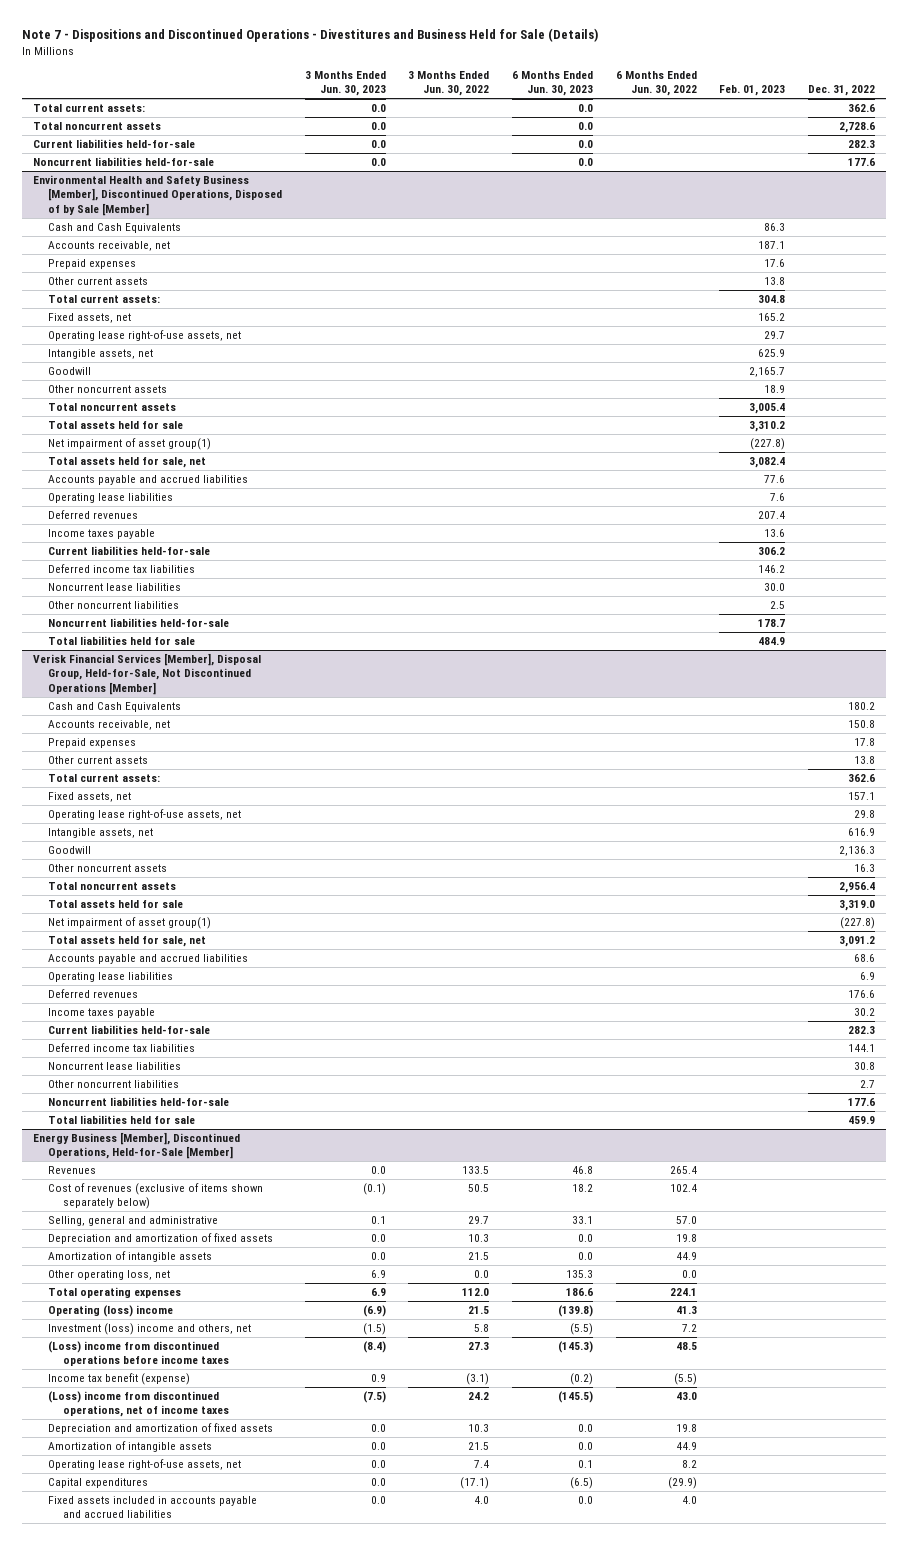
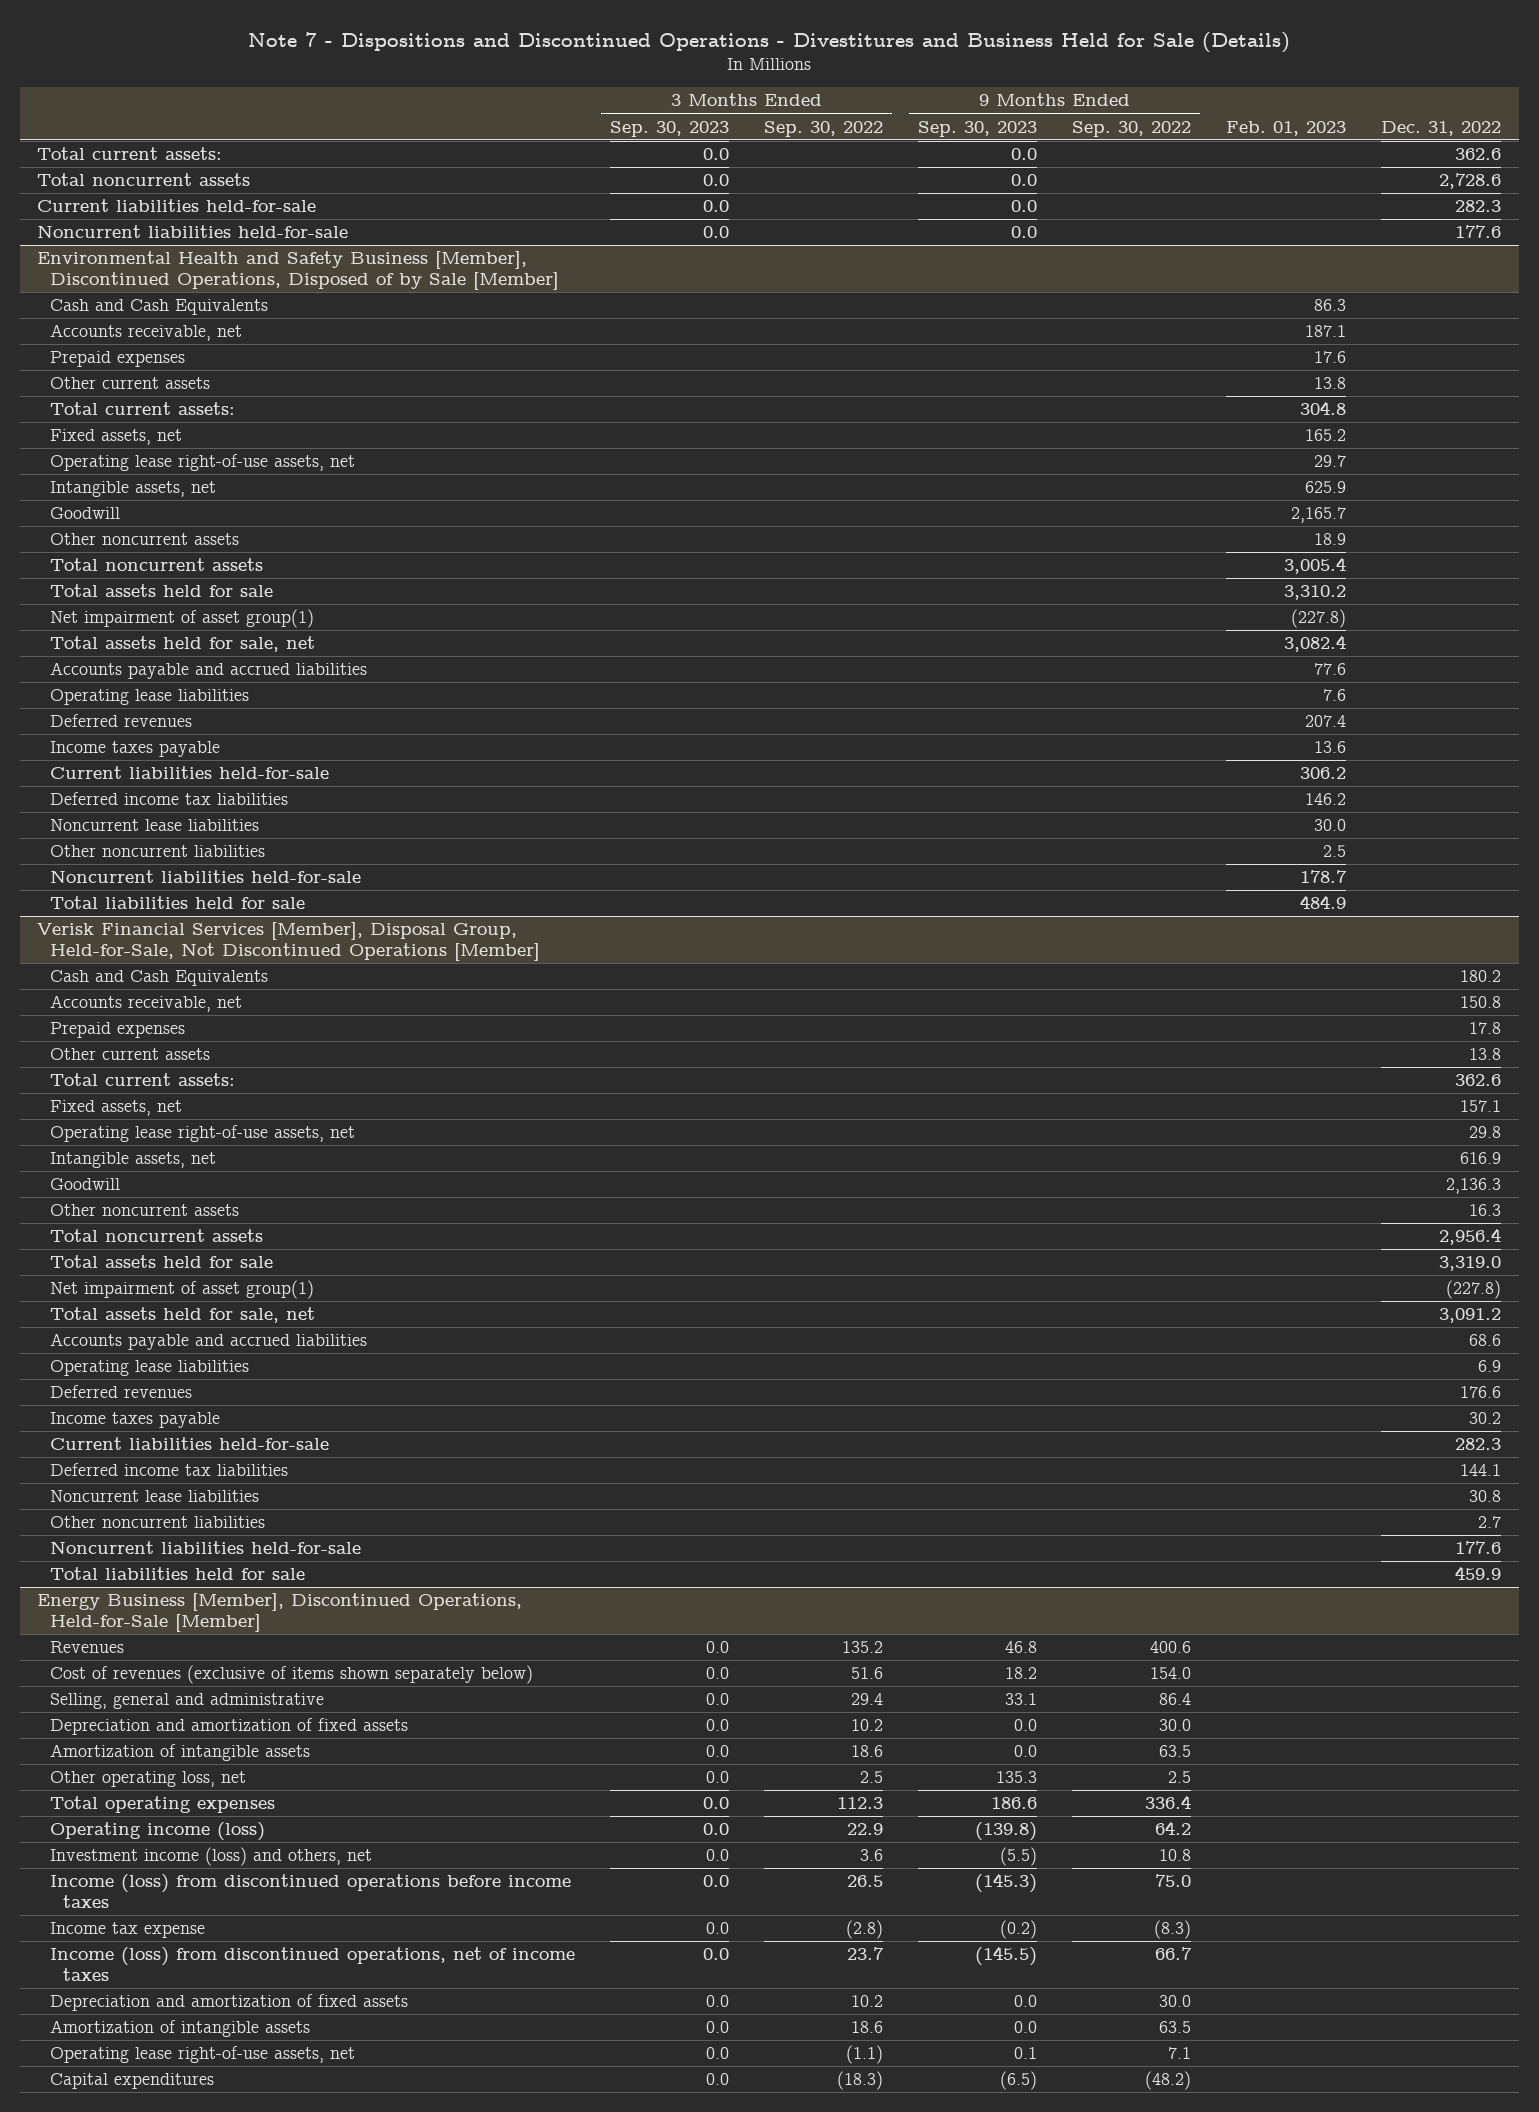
- | 3 Months Ended Jun. 30, 2023 | 3 Months Ended Jun. 30, 2022 | 6 Months Ended Jun. 30, 2023 | 6 Months Ended Jun. 30, 2022 | Feb. 01, 2023 | Dec. 31, 2022
+ | 3 Months Ended Sep. 30, 2023 | 3 Months Ended Sep. 30, 2022 | 9 Months Ended Sep. 30, 2023 | 9 Months Ended Sep. 30, 2022 | Feb. 01, 2023 | Dec. 31, 2022
@ Energy Business [Member], Discontinued Operations, Held-for-Sale [Member]
- Operating (loss) income | (6.9) | 21.5 | (139.8) | 41.3 | |
- Investment (loss) income and others, net | (1.5) | 5.8 | (5.5) | 7.2 | |
- (Loss) income from discontinued operations before income taxes | (8.4) | 27.3 | (145.3) | 48.5 | |
- Income tax benefit (expense) | 0.9 | (3.1) | (0.2) | (5.5) | |
- (Loss) income from discontinued operations, net of income taxes | (7.5) | 24.2 | (145.5) | 43.0 | |
+ Operating income (loss) | 0.0 | 22.9 | (139.8) | 64.2 | |
+ Investment income (loss) and others, net | 0.0 | 3.6 | (5.5) | 10.8 | |
+ Income (loss) from discontinued operations before income taxes | 0.0 | 26.5 | (145.3) | 75.0 | |
+ Income tax expense | 0.0 | (2.8) | (0.2) | (8.3) | |
+ Income (loss) from discontinued operations, net of income taxes | 0.0 | 23.7 | (145.5) | 66.7 | |
- Fixed assets included in accounts payable and accrued liabilities | 0.0 | 4.0 | 0.0 | 4.0 | |

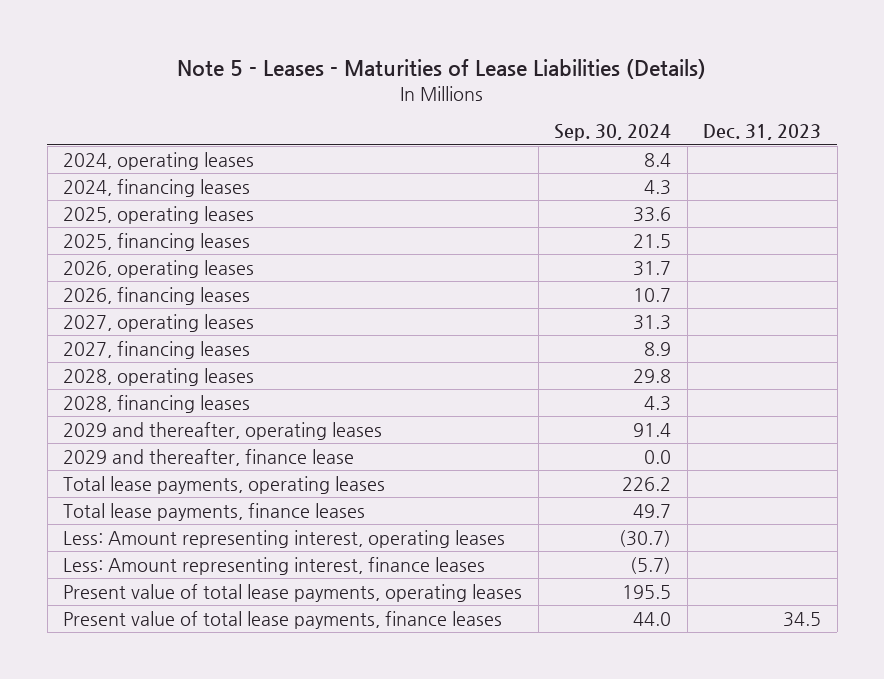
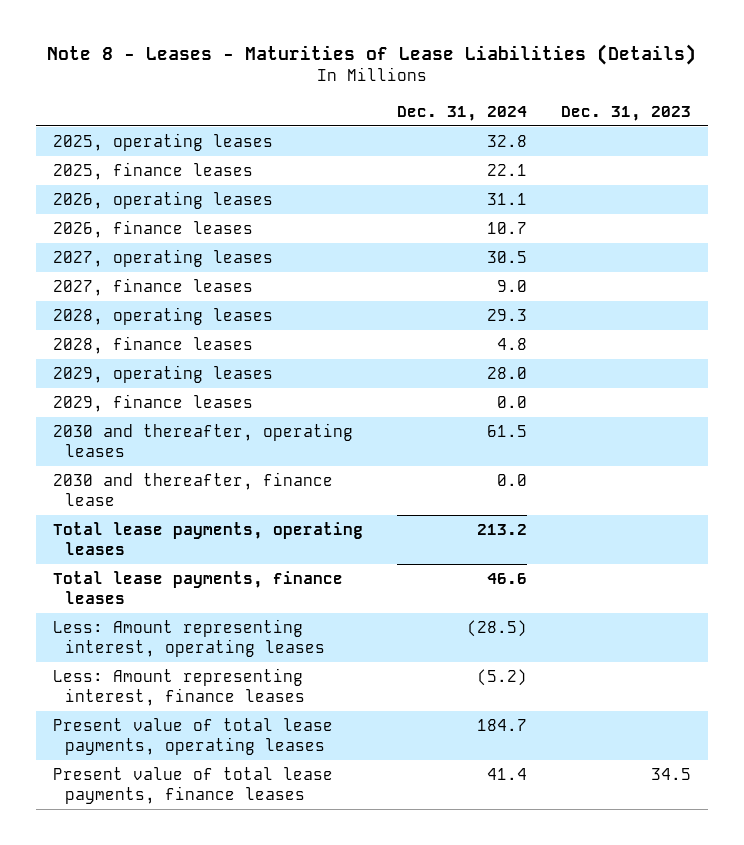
- Note 5 - Leases - Maturities of Lease Liabilities (Details)
+ Note 8 - Leases - Maturities of Lease Liabilities (Details)
- | Sep. 30, 2024 | Dec. 31, 2023
+ | Dec. 31, 2024 | Dec. 31, 2023
- 2024, operating leases | 8.4 |
- 2024, financing leases | 4.3 |
- 2025, financing leases | 21.5 |
+ 2025, finance leases | 22.1 |
- 2026, financing leases | 10.7 |
+ 2026, finance leases | 10.7 |
- 2027, financing leases | 8.9 |
+ 2027, finance leases | 9.0 |
- 2028, financing leases | 4.3 |
- 2029 and thereafter, operating leases | 91.4 |
- 2029 and thereafter, finance lease | 0.0 |
+ 2028, finance leases | 4.8 |
+ 2029, operating leases | 28.0 |
+ 2029, finance leases | 0.0 |
+ 2030 and thereafter, operating leases | 61.5 |
+ 2030 and thereafter, finance lease | 0.0 |

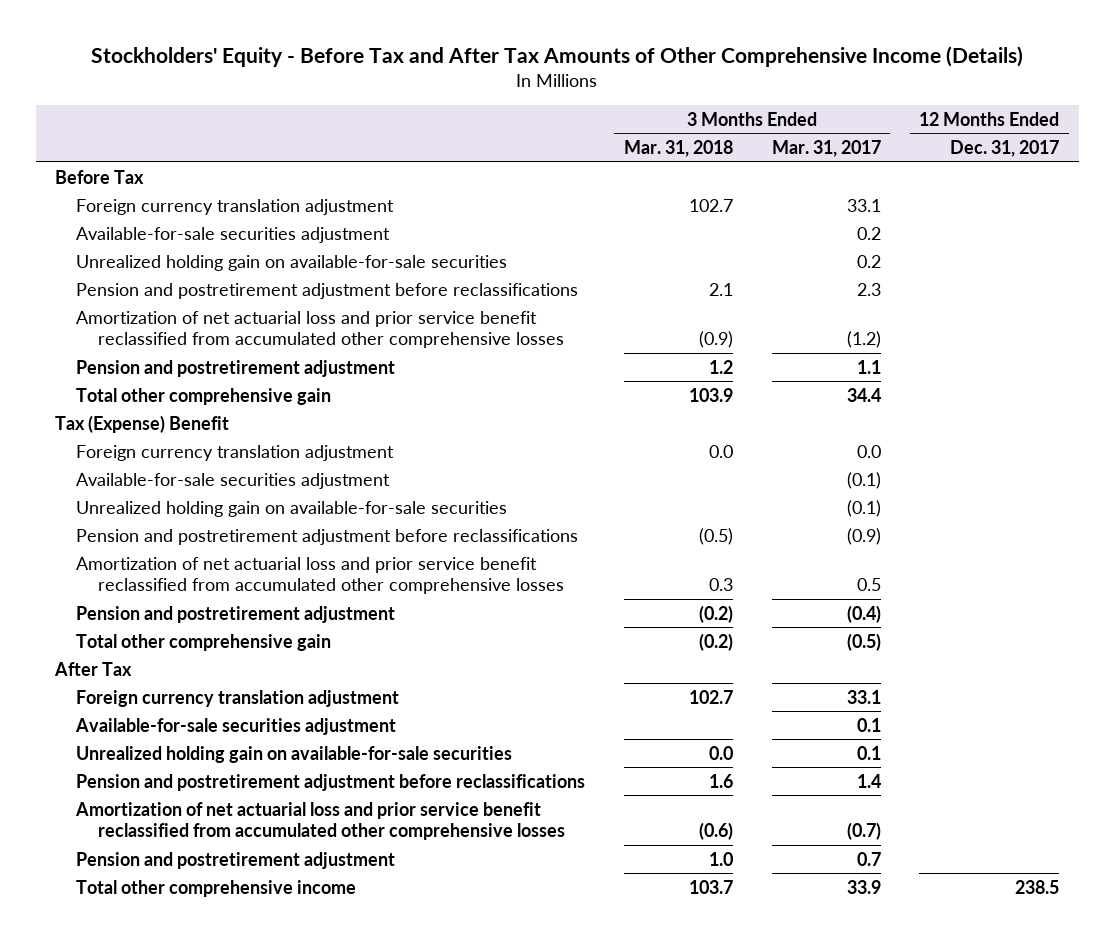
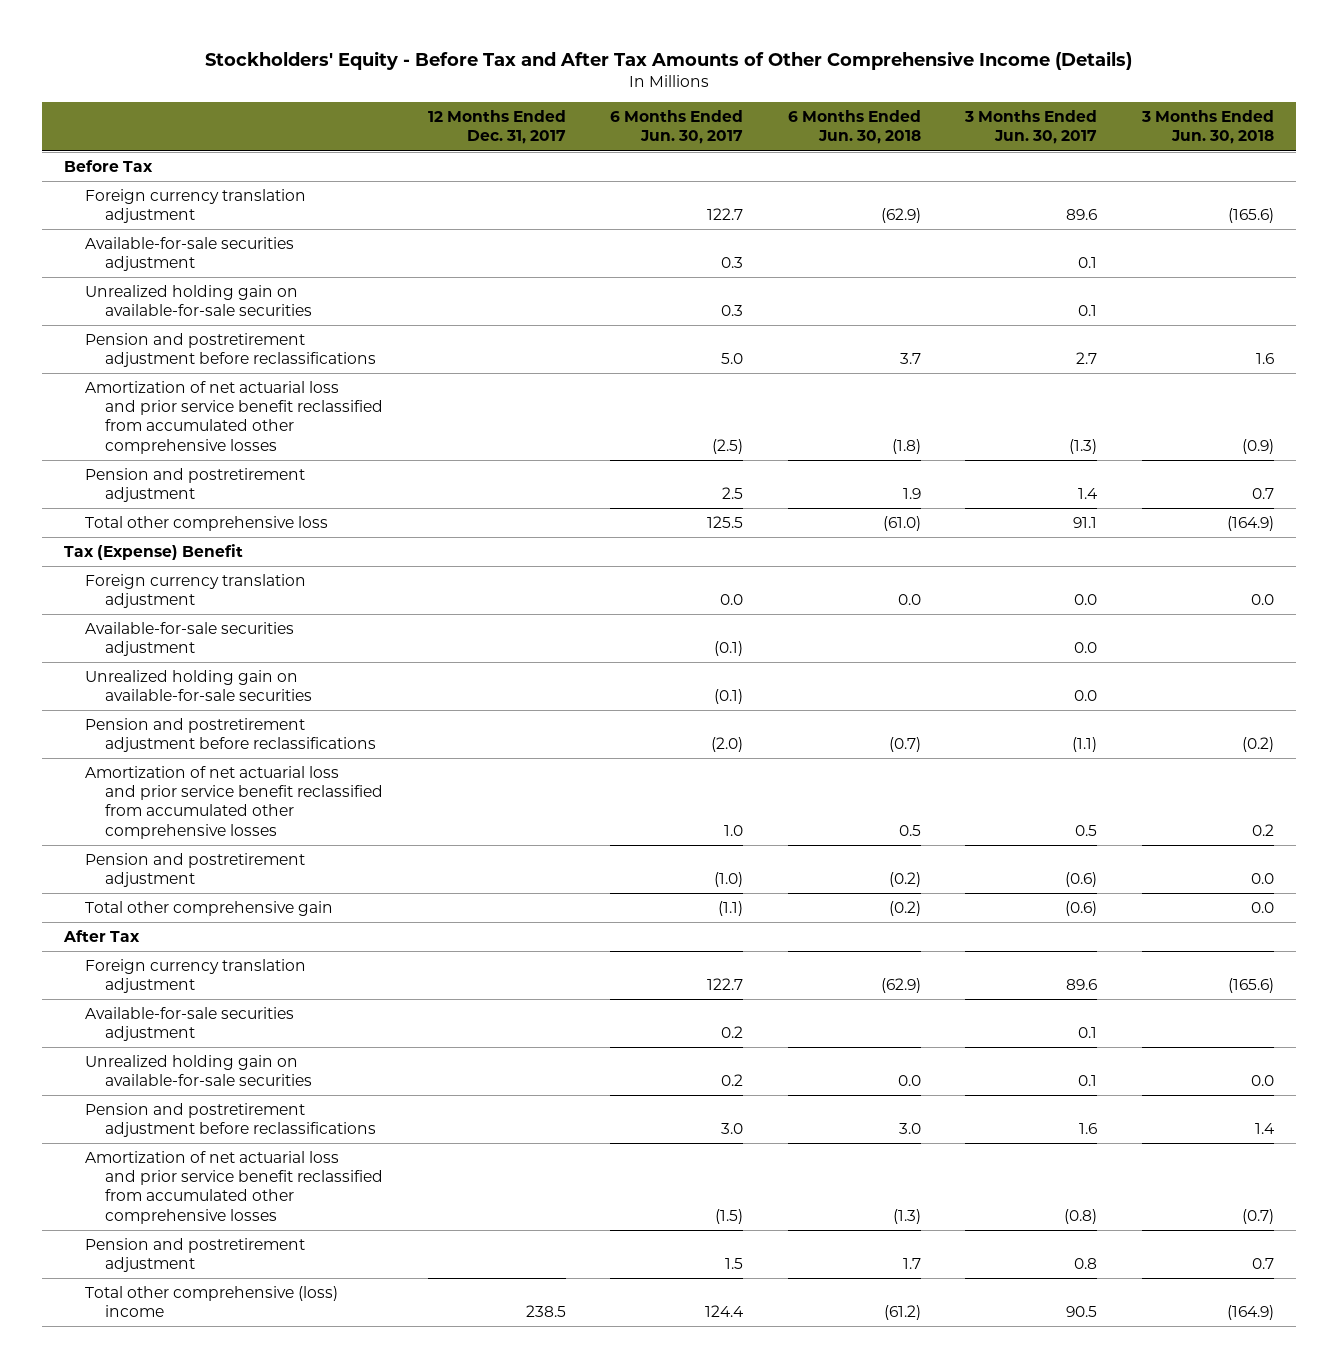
- | 3 Months Ended Mar. 31, 2018 | 3 Months Ended Mar. 31, 2017 | 12 Months Ended Dec. 31, 2017
+ | 12 Months Ended Dec. 31, 2017 | 6 Months Ended Jun. 30, 2017 | 6 Months Ended Jun. 30, 2018 | 3 Months Ended Jun. 30, 2017 | 3 Months Ended Jun. 30, 2018
- Total other comprehensive gain | 103.9 | 34.4 |
+ Total other comprehensive loss | | 125.5 | (61.0) | 91.1 | (164.9)
- Total other comprehensive income | 103.7 | 33.9 | 238.5
+ Total other comprehensive (loss) income | 238.5 | 124.4 | (61.2) | 90.5 | (164.9)

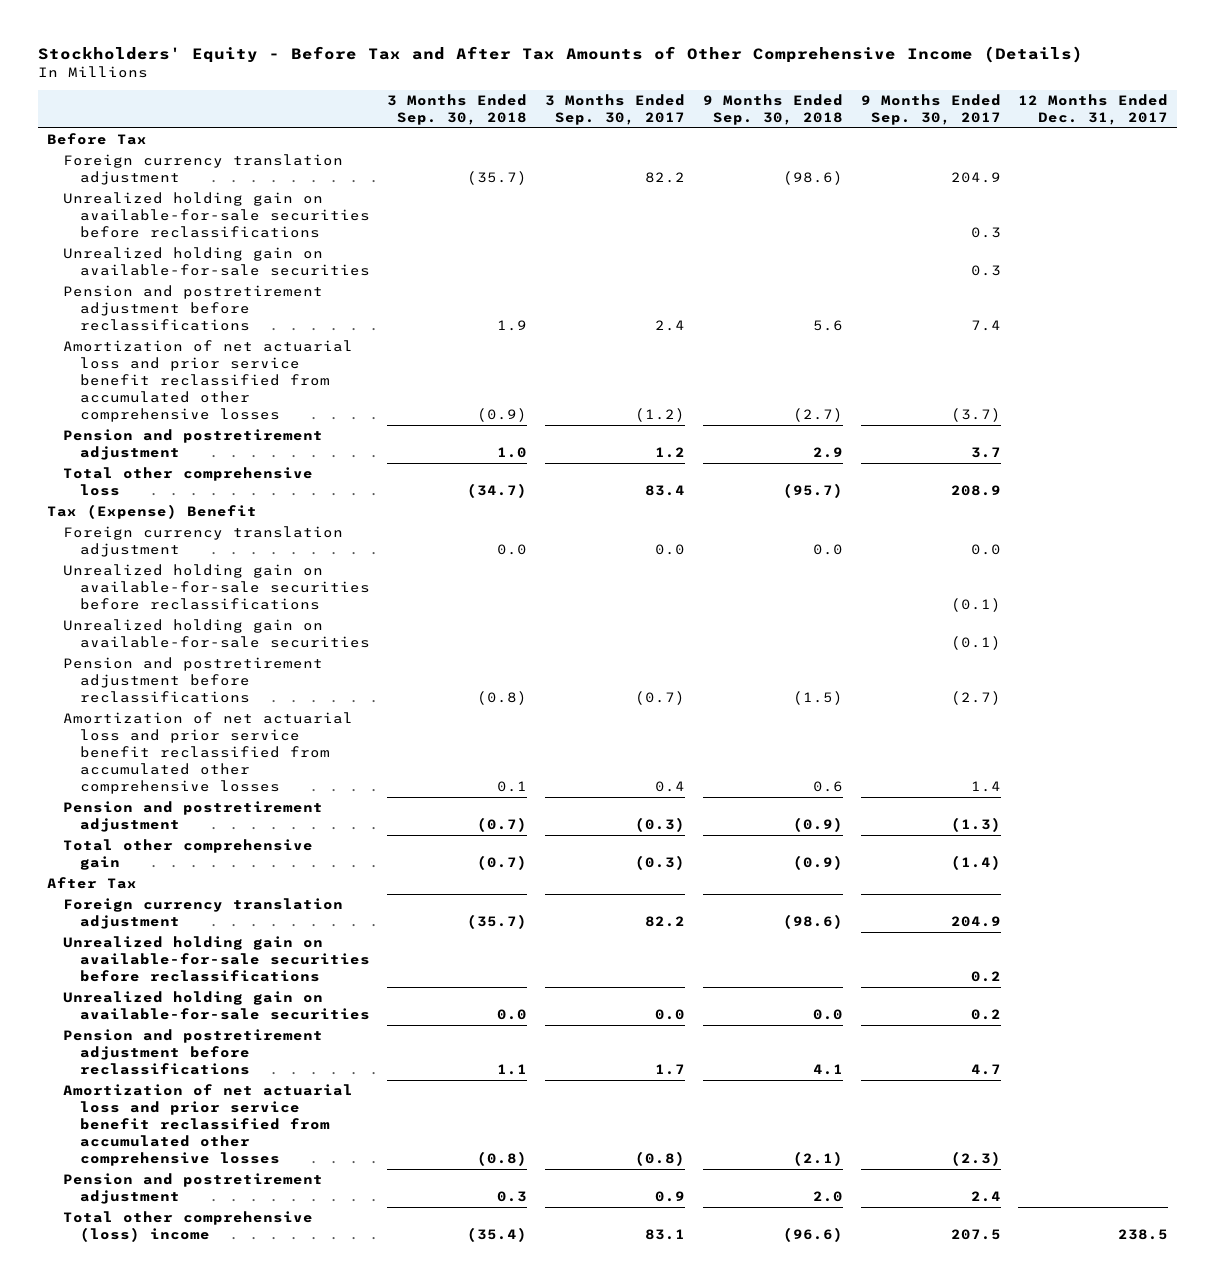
- | 12 Months Ended Dec. 31, 2017 | 6 Months Ended Jun. 30, 2017 | 6 Months Ended Jun. 30, 2018 | 3 Months Ended Jun. 30, 2017 | 3 Months Ended Jun. 30, 2018
+ | 3 Months Ended Sep. 30, 2018 | 3 Months Ended Sep. 30, 2017 | 9 Months Ended Sep. 30, 2018 | 9 Months Ended Sep. 30, 2017 | 12 Months Ended Dec. 31, 2017
- Available-for-sale securities adjustment | | 0.3 | | 0.1 |
+ Unrealized holding gain on available-for-sale securities before reclassifications | | | | 0.3 |
- Available-for-sale securities adjustment | | (0.1) | | 0.0 |
+ Unrealized holding gain on available-for-sale securities before reclassifications | | | | (0.1) |
- Available-for-sale securities adjustment | | 0.2 | | 0.1 |
+ Unrealized holding gain on available-for-sale securities before reclassifications | | | | 0.2 |

